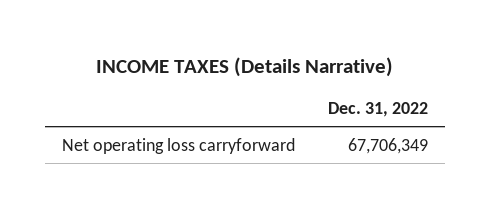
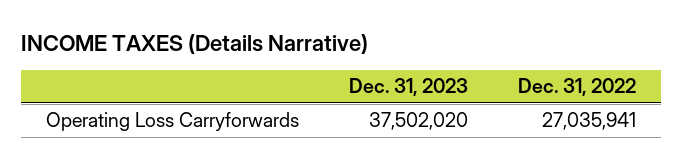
- | Dec. 31, 2022
+ | Dec. 31, 2023 | Dec. 31, 2022
- Net operating loss carryforward | 67,706,349
+ Operating Loss Carryforwards | 37,502,020 | 27,035,941

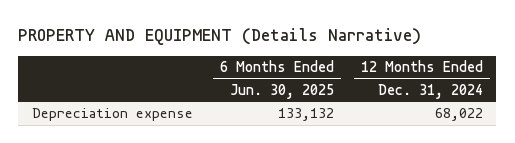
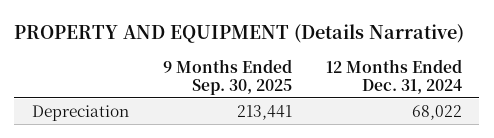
- | 6 Months Ended Jun. 30, 2025 | 12 Months Ended Dec. 31, 2024
+ | 9 Months Ended Sep. 30, 2025 | 12 Months Ended Dec. 31, 2024
- Depreciation expense | 133,132 | 68,022
+ Depreciation | 213,441 | 68,022

